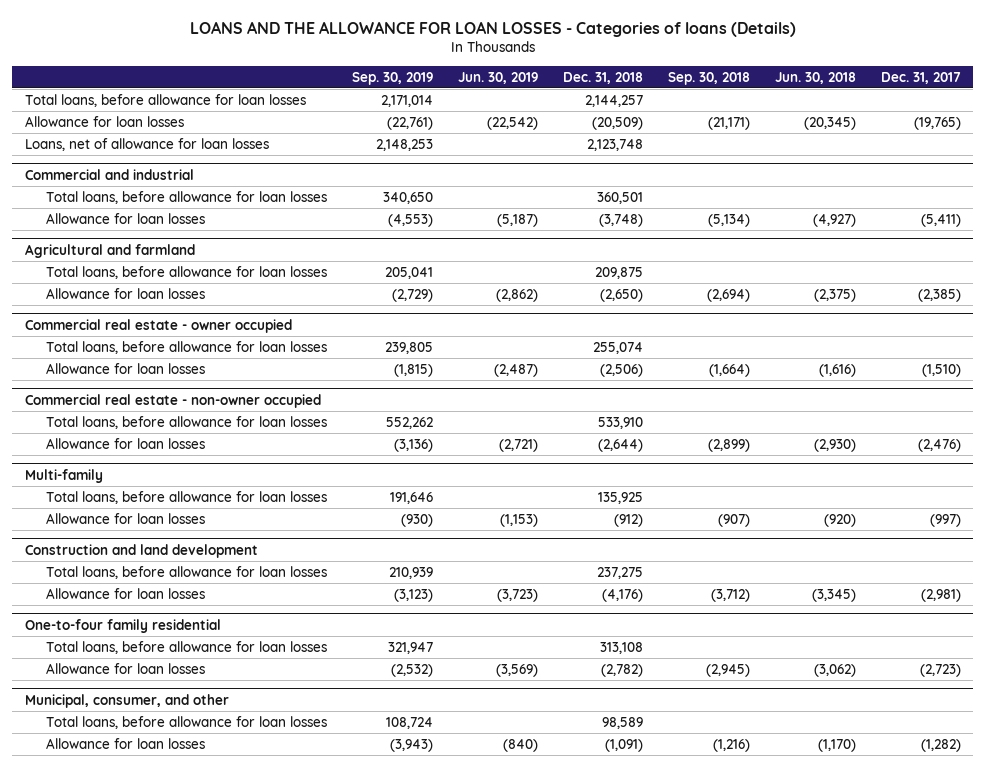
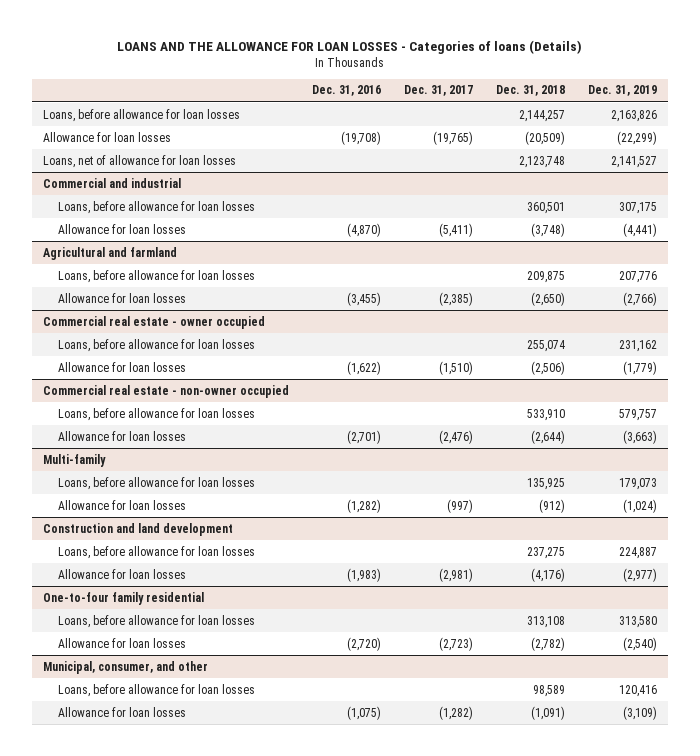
- | Sep. 30, 2019 | Jun. 30, 2019 | Dec. 31, 2018 | Sep. 30, 2018 | Jun. 30, 2018 | Dec. 31, 2017
+ | Dec. 31, 2016 | Dec. 31, 2017 | Dec. 31, 2018 | Dec. 31, 2019
- Total loans, before allowance for loan losses | 2,171,014 | | 2,144,257 | | |
+ Loans, before allowance for loan losses | | | 2,144,257 | 2,163,826
@ Commercial and industrial
- Total loans, before allowance for loan losses | 340,650 | | 360,501 | | |
+ Loans, before allowance for loan losses | | | 360,501 | 307,175
@ Agricultural and farmland
- Total loans, before allowance for loan losses | 205,041 | | 209,875 | | |
+ Loans, before allowance for loan losses | | | 209,875 | 207,776
@ Commercial real estate - owner occupied
- Total loans, before allowance for loan losses | 239,805 | | 255,074 | | |
+ Loans, before allowance for loan losses | | | 255,074 | 231,162
@ Commercial real estate - non-owner occupied
- Total loans, before allowance for loan losses | 552,262 | | 533,910 | | |
+ Loans, before allowance for loan losses | | | 533,910 | 579,757
@ Multi-family
- Total loans, before allowance for loan losses | 191,646 | | 135,925 | | |
+ Loans, before allowance for loan losses | | | 135,925 | 179,073
@ Construction and land development
- Total loans, before allowance for loan losses | 210,939 | | 237,275 | | |
+ Loans, before allowance for loan losses | | | 237,275 | 224,887
@ One-to-four family residential
- Total loans, before allowance for loan losses | 321,947 | | 313,108 | | |
+ Loans, before allowance for loan losses | | | 313,108 | 313,580
@ Municipal, consumer, and other
- Total loans, before allowance for loan losses | 108,724 | | 98,589 | | |
+ Loans, before allowance for loan losses | | | 98,589 | 120,416

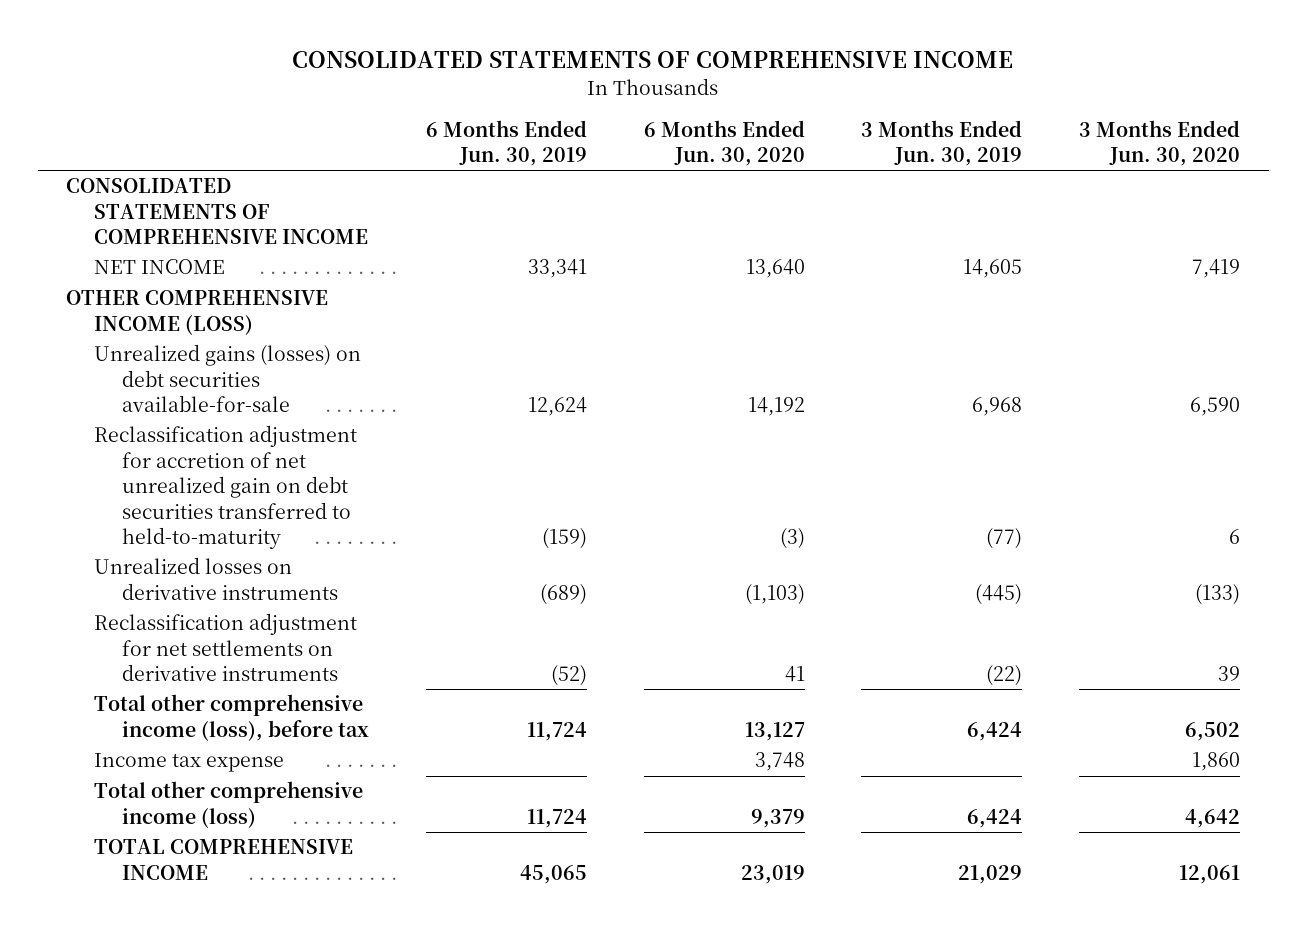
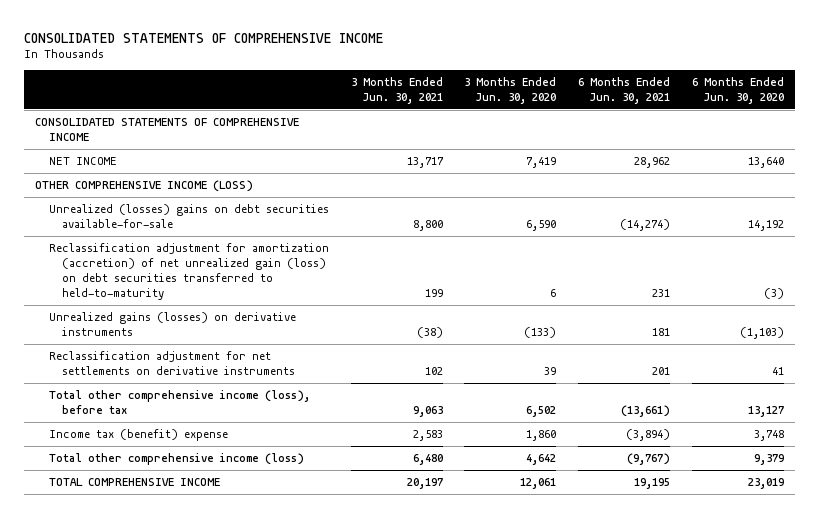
- | 6 Months Ended Jun. 30, 2019 | 6 Months Ended Jun. 30, 2020 | 3 Months Ended Jun. 30, 2019 | 3 Months Ended Jun. 30, 2020
+ | 3 Months Ended Jun. 30, 2021 | 3 Months Ended Jun. 30, 2020 | 6 Months Ended Jun. 30, 2021 | 6 Months Ended Jun. 30, 2020
- Unrealized gains (losses) on debt securities available-for-sale | 12,624 | 14,192 | 6,968 | 6,590
- Reclassification adjustment for accretion of net unrealized gain on debt securities transferred to held-to-maturity | (159) | (3) | (77) | 6
- Unrealized losses on derivative instruments | (689) | (1,103) | (445) | (133)
+ Unrealized (losses) gains on debt securities available-for-sale | 8,800 | 6,590 | (14,274) | 14,192
+ Reclassification adjustment for amortization (accretion) of net unrealized gain (loss) on debt securities transferred to held-to-maturity | 199 | 6 | 231 | (3)
+ Unrealized gains (losses) on derivative instruments | (38) | (133) | 181 | (1,103)
- Income tax expense | | 3,748 | | 1,860
+ Income tax (benefit) expense | 2,583 | 1,860 | (3,894) | 3,748

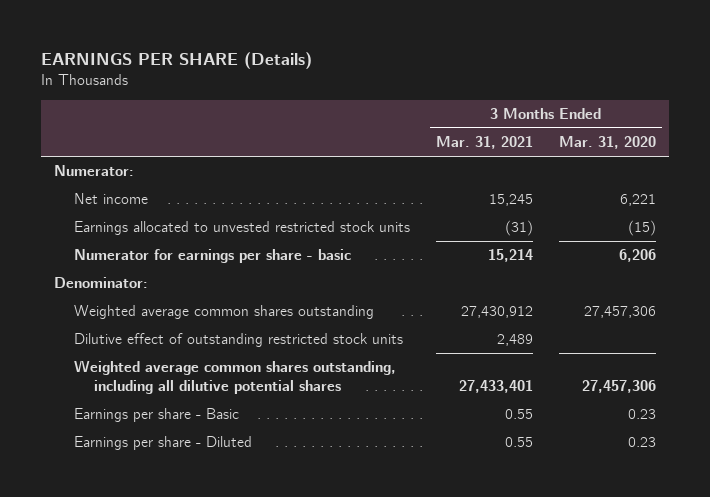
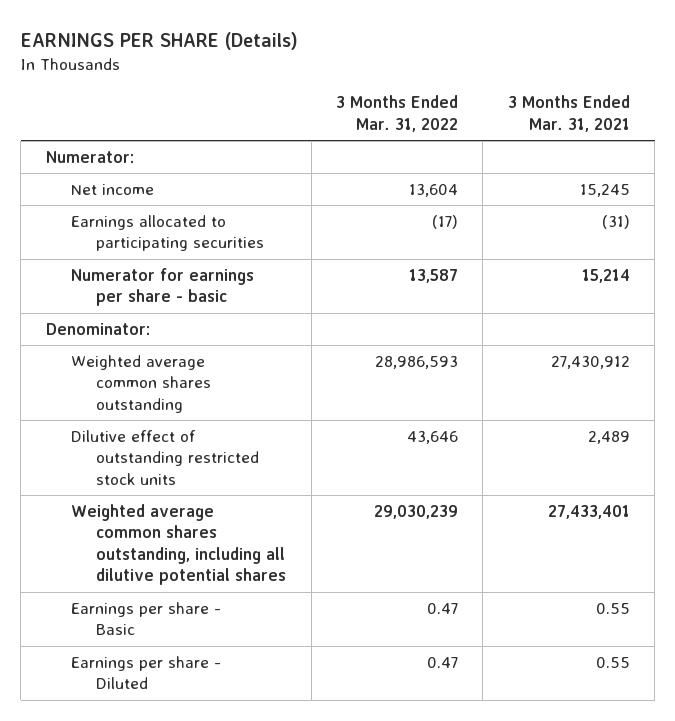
- | 3 Months Ended Mar. 31, 2021 | 3 Months Ended Mar. 31, 2020
+ | 3 Months Ended Mar. 31, 2022 | 3 Months Ended Mar. 31, 2021
- Earnings allocated to unvested restricted stock units | (31) | (15)
+ Earnings allocated to participating securities | (17) | (31)

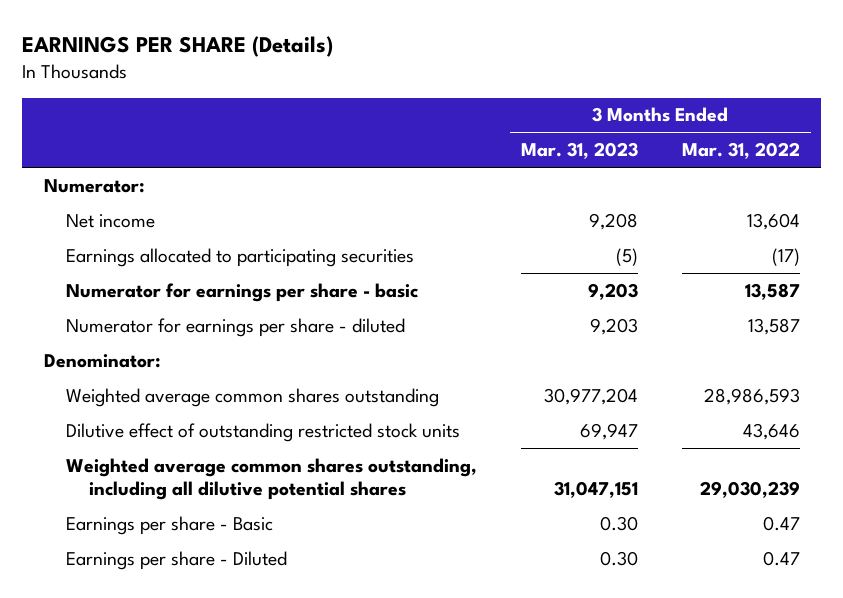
- | 3 Months Ended Mar. 31, 2022 | 3 Months Ended Mar. 31, 2021
+ | 3 Months Ended Mar. 31, 2023 | 3 Months Ended Mar. 31, 2022
+ Numerator for earnings per share - diluted | 9,203 | 13,587

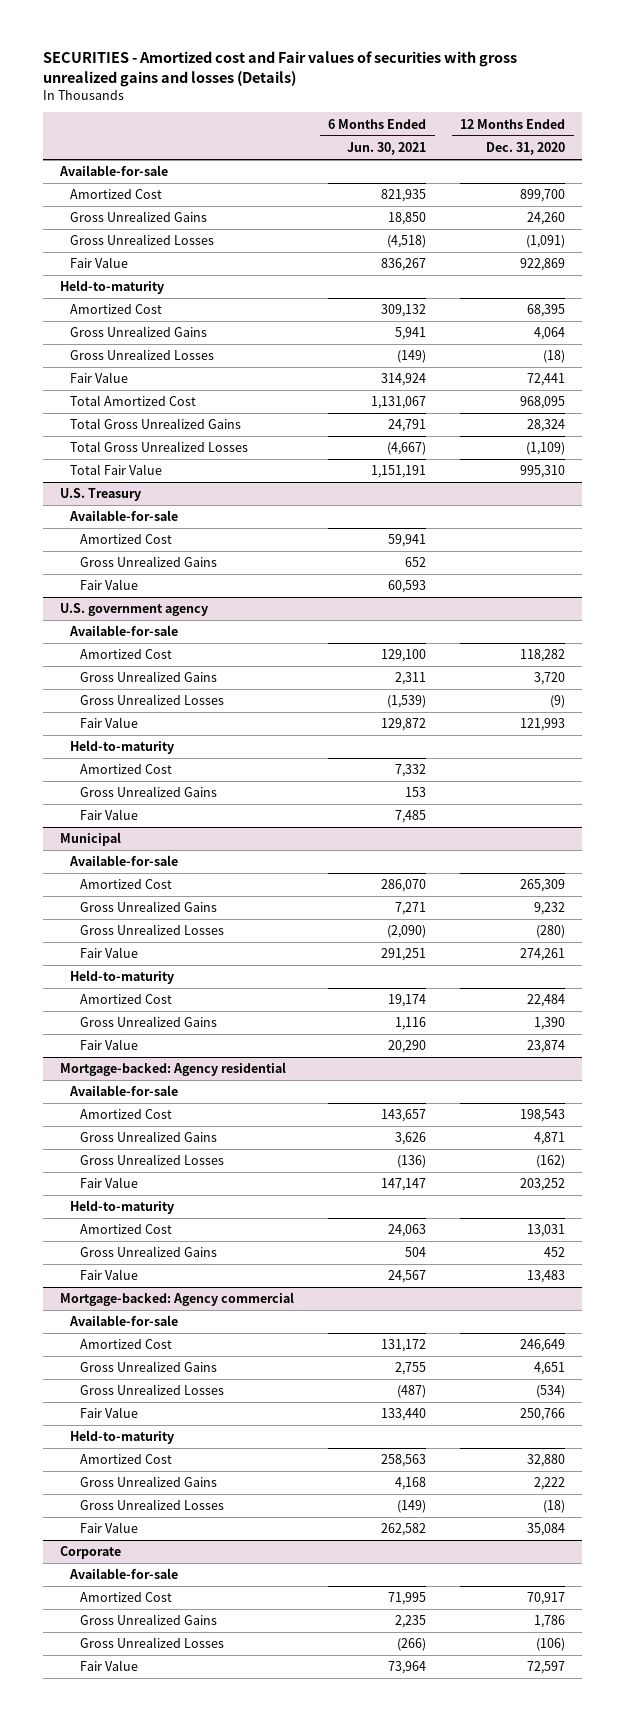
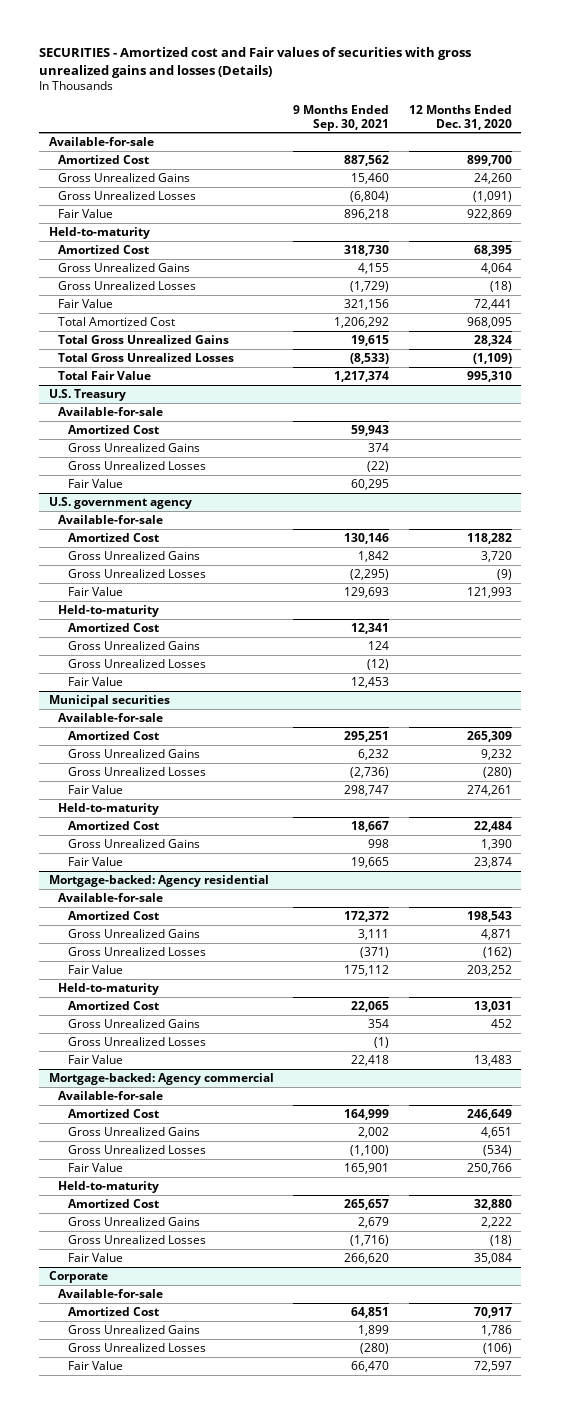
- | 6 Months Ended Jun. 30, 2021 | 12 Months Ended Dec. 31, 2020
+ | 9 Months Ended Sep. 30, 2021 | 12 Months Ended Dec. 31, 2020
@ U.S. Treasury
+ Gross Unrealized Losses | (22) |
@ U.S. government agency
+ Gross Unrealized Losses | (12) |
- Municipal
+ Municipal securities
@ Mortgage-backed: Agency residential
+ Gross Unrealized Losses | (1) |

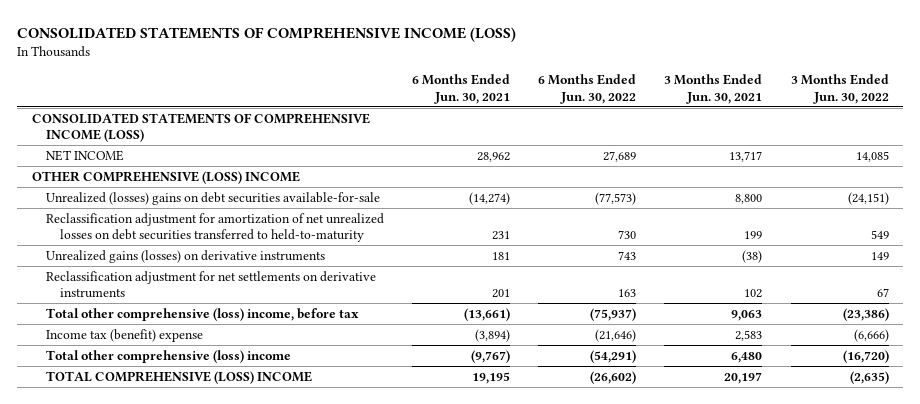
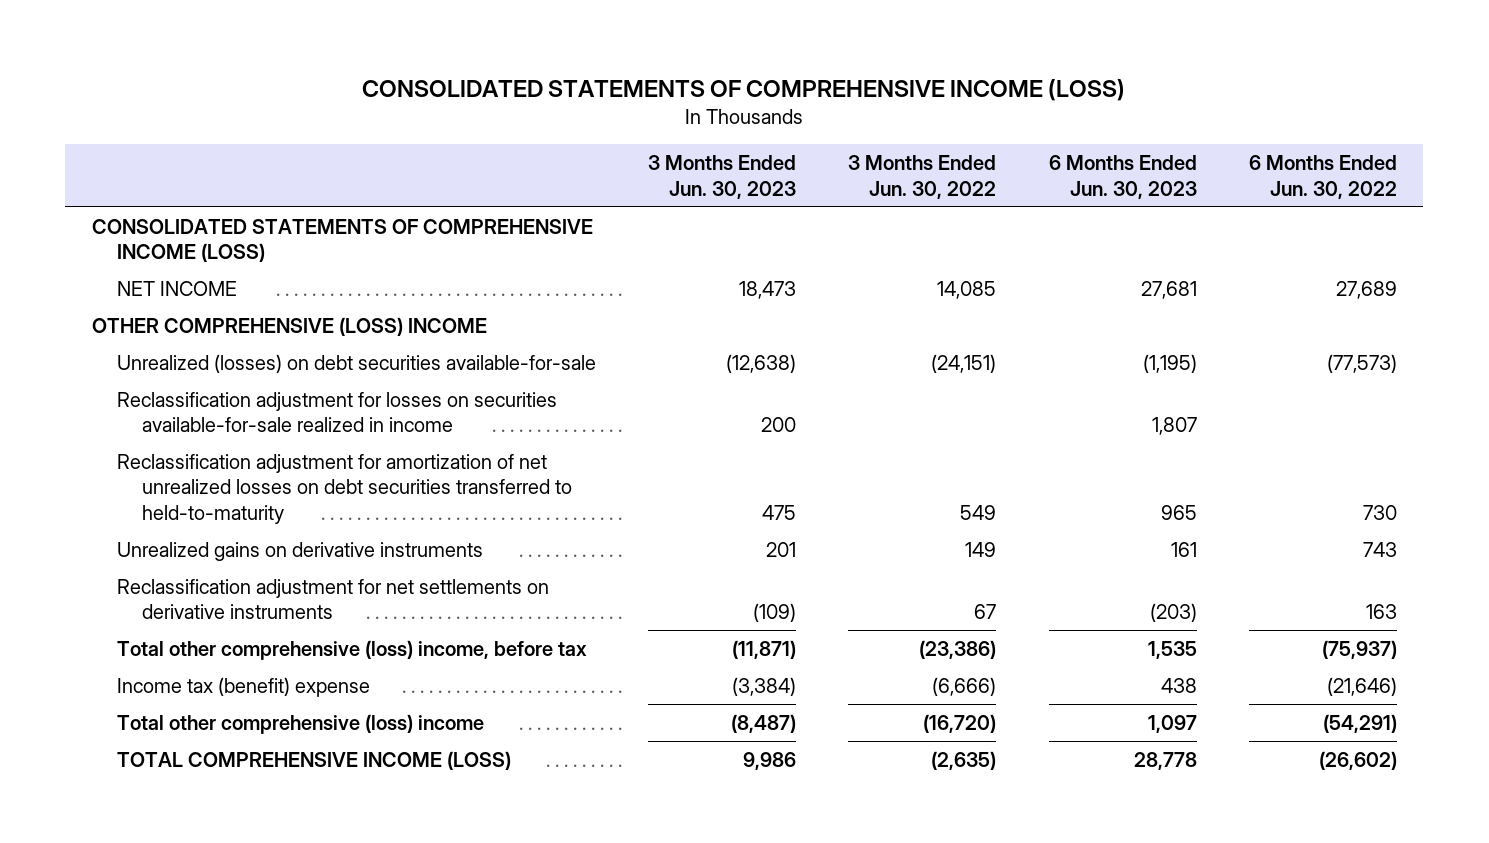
- | 6 Months Ended Jun. 30, 2021 | 6 Months Ended Jun. 30, 2022 | 3 Months Ended Jun. 30, 2021 | 3 Months Ended Jun. 30, 2022
+ | 3 Months Ended Jun. 30, 2023 | 3 Months Ended Jun. 30, 2022 | 6 Months Ended Jun. 30, 2023 | 6 Months Ended Jun. 30, 2022
- Unrealized (losses) gains on debt securities available-for-sale | (14,274) | (77,573) | 8,800 | (24,151)
+ Unrealized (losses) on debt securities available-for-sale | (12,638) | (24,151) | (1,195) | (77,573)
+ Reclassification adjustment for losses on securities available-for-sale realized in income | 200 | | 1,807 |
- Unrealized gains (losses) on derivative instruments | 181 | 743 | (38) | 149
+ Unrealized gains on derivative instruments | 201 | 149 | 161 | 743
- TOTAL COMPREHENSIVE (LOSS) INCOME | 19,195 | (26,602) | 20,197 | (2,635)
+ TOTAL COMPREHENSIVE INCOME (LOSS) | 9,986 | (2,635) | 28,778 | (26,602)

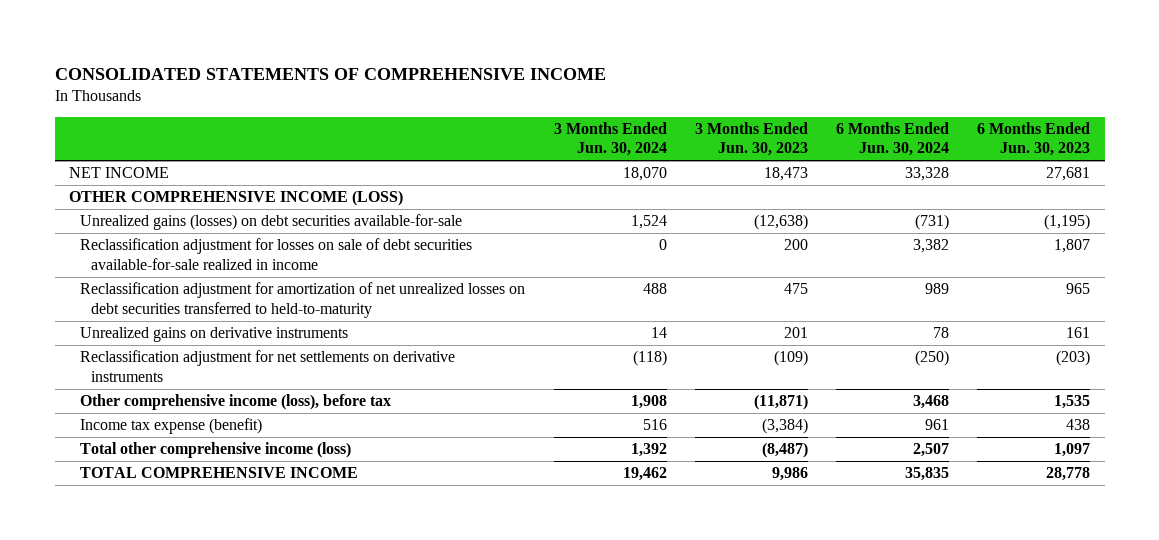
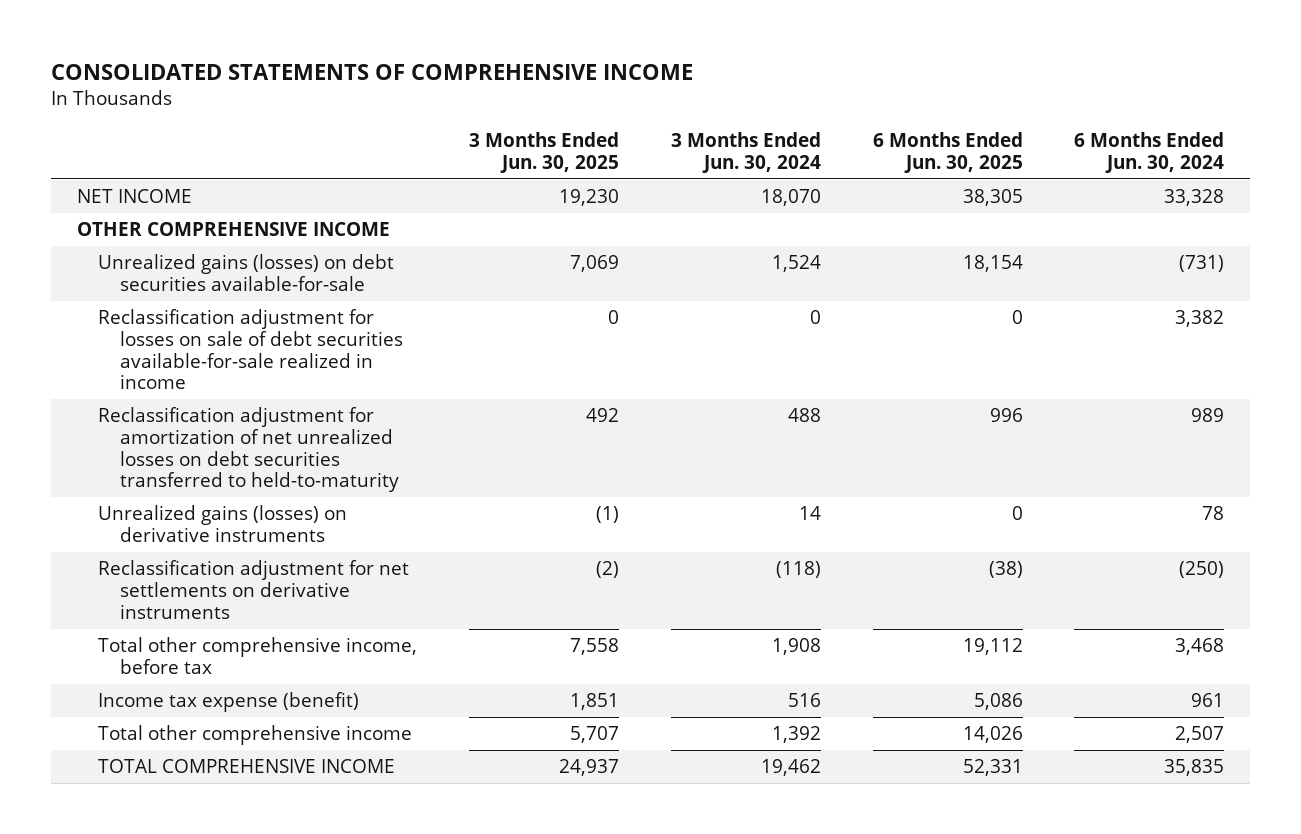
- | 3 Months Ended Jun. 30, 2024 | 3 Months Ended Jun. 30, 2023 | 6 Months Ended Jun. 30, 2024 | 6 Months Ended Jun. 30, 2023
+ | 3 Months Ended Jun. 30, 2025 | 3 Months Ended Jun. 30, 2024 | 6 Months Ended Jun. 30, 2025 | 6 Months Ended Jun. 30, 2024
- OTHER COMPREHENSIVE INCOME (LOSS)
+ OTHER COMPREHENSIVE INCOME
- Unrealized gains on derivative instruments | 14 | 201 | 78 | 161
+ Unrealized gains (losses) on derivative instruments | (1) | 14 | 0 | 78
- Other comprehensive income (loss), before tax | 1,908 | (11,871) | 3,468 | 1,535
+ Total other comprehensive income, before tax | 7,558 | 1,908 | 19,112 | 3,468
- Total other comprehensive income (loss) | 1,392 | (8,487) | 2,507 | 1,097
+ Total other comprehensive income | 5,707 | 1,392 | 14,026 | 2,507

